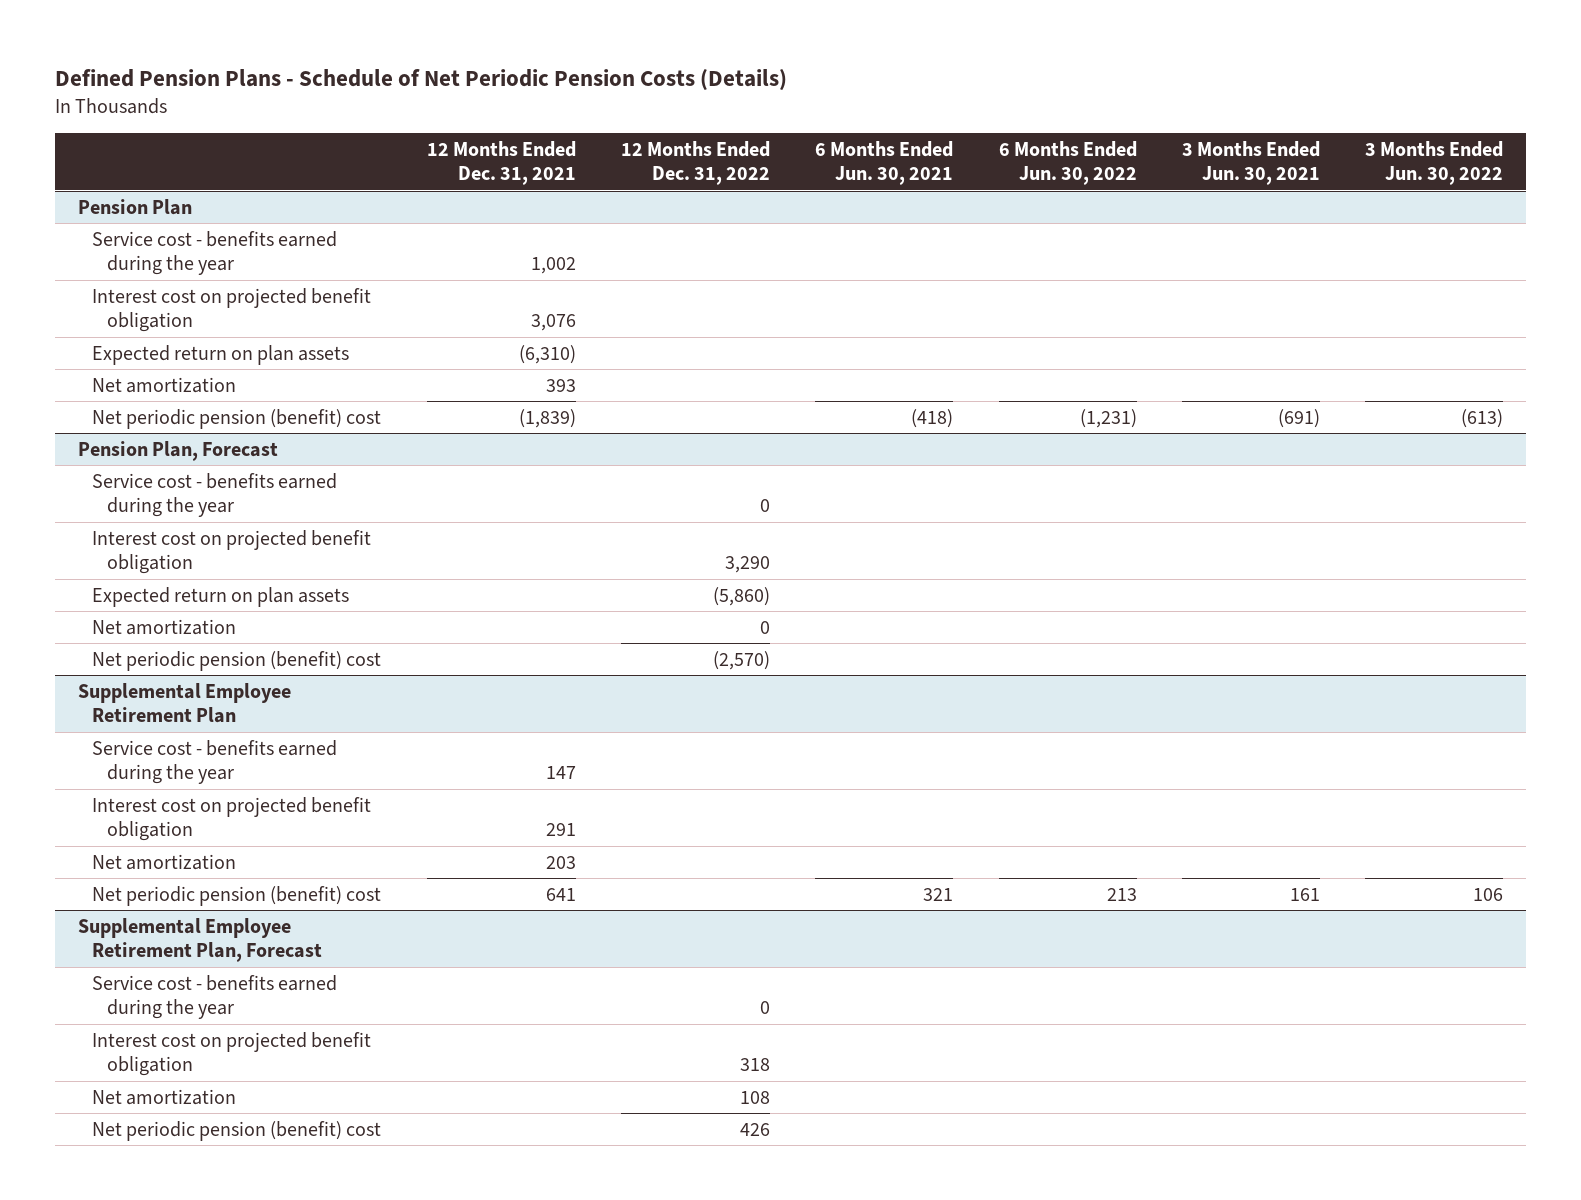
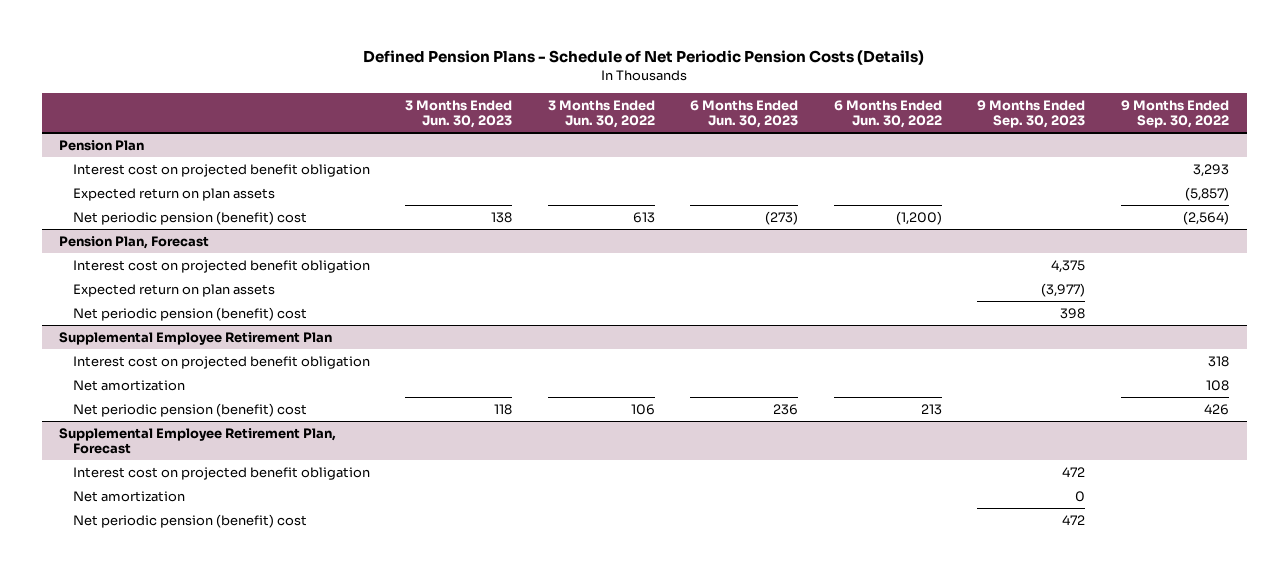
- | 12 Months Ended Dec. 31, 2021 | 12 Months Ended Dec. 31, 2022 | 6 Months Ended Jun. 30, 2021 | 6 Months Ended Jun. 30, 2022 | 3 Months Ended Jun. 30, 2021 | 3 Months Ended Jun. 30, 2022
+ | 3 Months Ended Jun. 30, 2023 | 3 Months Ended Jun. 30, 2022 | 6 Months Ended Jun. 30, 2023 | 6 Months Ended Jun. 30, 2022 | 9 Months Ended Sep. 30, 2023 | 9 Months Ended Sep. 30, 2022
@ Pension Plan
- Service cost - benefits earned during the year | 1,002 | | | | |
- Net amortization | 393 | | | | |
- Net periodic pension (benefit) cost | (1,839) | | (418) | (1,231) | (691) | (613)
+ Net periodic pension (benefit) cost | 138 | 613 | (273) | (1,200) | | (2,564)
@ Pension Plan, Forecast
- Service cost - benefits earned during the year | | 0 | | | |
- Net amortization | | 0 | | | |
@ Supplemental Employee Retirement Plan
- Service cost - benefits earned during the year | 147 | | | | |
@ Supplemental Employee Retirement Plan, Forecast
- Service cost - benefits earned during the year | | 0 | | | |

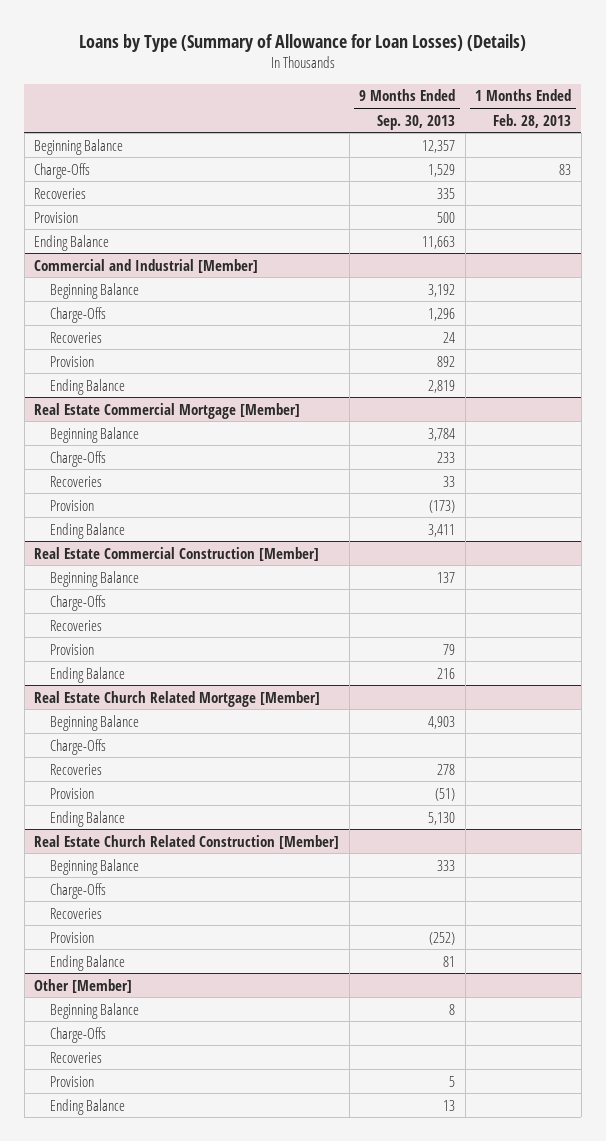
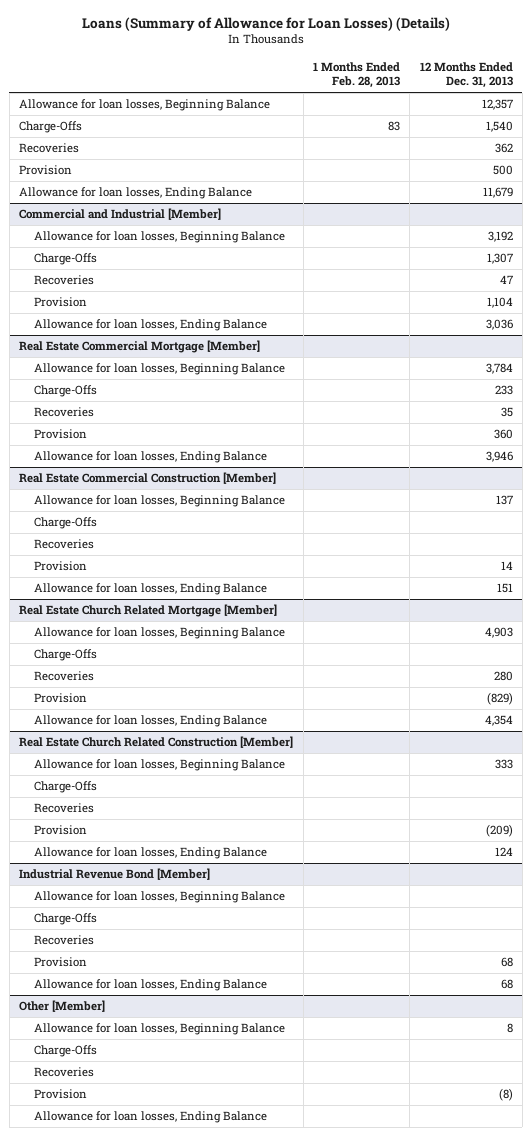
- Loans by Type (Summary of Allowance for Loan Losses) (Details)
+ Loans (Summary of Allowance for Loan Losses) (Details)
- | 9 Months Ended Sep. 30, 2013 | 1 Months Ended Feb. 28, 2013
+ | 1 Months Ended Feb. 28, 2013 | 12 Months Ended Dec. 31, 2013
- Beginning Balance | 12,357 |
+ Allowance for loan losses, Beginning Balance | | 12,357
- Ending Balance | 11,663 |
+ Allowance for loan losses, Ending Balance | | 11,679
@ Commercial and Industrial [Member]
- Beginning Balance | 3,192 |
+ Allowance for loan losses, Beginning Balance | | 3,192
- Ending Balance | 2,819 |
+ Allowance for loan losses, Ending Balance | | 3,036
@ Real Estate Commercial Mortgage [Member]
- Beginning Balance | 3,784 |
+ Allowance for loan losses, Beginning Balance | | 3,784
- Ending Balance | 3,411 |
+ Allowance for loan losses, Ending Balance | | 3,946
@ Real Estate Commercial Construction [Member]
- Beginning Balance | 137 |
+ Allowance for loan losses, Beginning Balance | | 137
- Ending Balance | 216 |
+ Allowance for loan losses, Ending Balance | | 151
@ Real Estate Church Related Mortgage [Member]
- Beginning Balance | 4,903 |
+ Allowance for loan losses, Beginning Balance | | 4,903
- Ending Balance | 5,130 |
+ Allowance for loan losses, Ending Balance | | 4,354
@ Real Estate Church Related Construction [Member]
- Beginning Balance | 333 |
+ Allowance for loan losses, Beginning Balance | | 333
- Ending Balance | 81 |
+ Allowance for loan losses, Ending Balance | | 124
+ Industrial Revenue Bond [Member]
+ Allowance for loan losses, Beginning Balance
+ Charge-Offs
+ Recoveries
+ Provision | | 68
+ Allowance for loan losses, Ending Balance | | 68
@ Other [Member]
- Beginning Balance | 8 |
+ Allowance for loan losses, Beginning Balance | | 8
- Ending Balance | 13 |
+ Allowance for loan losses, Ending Balance

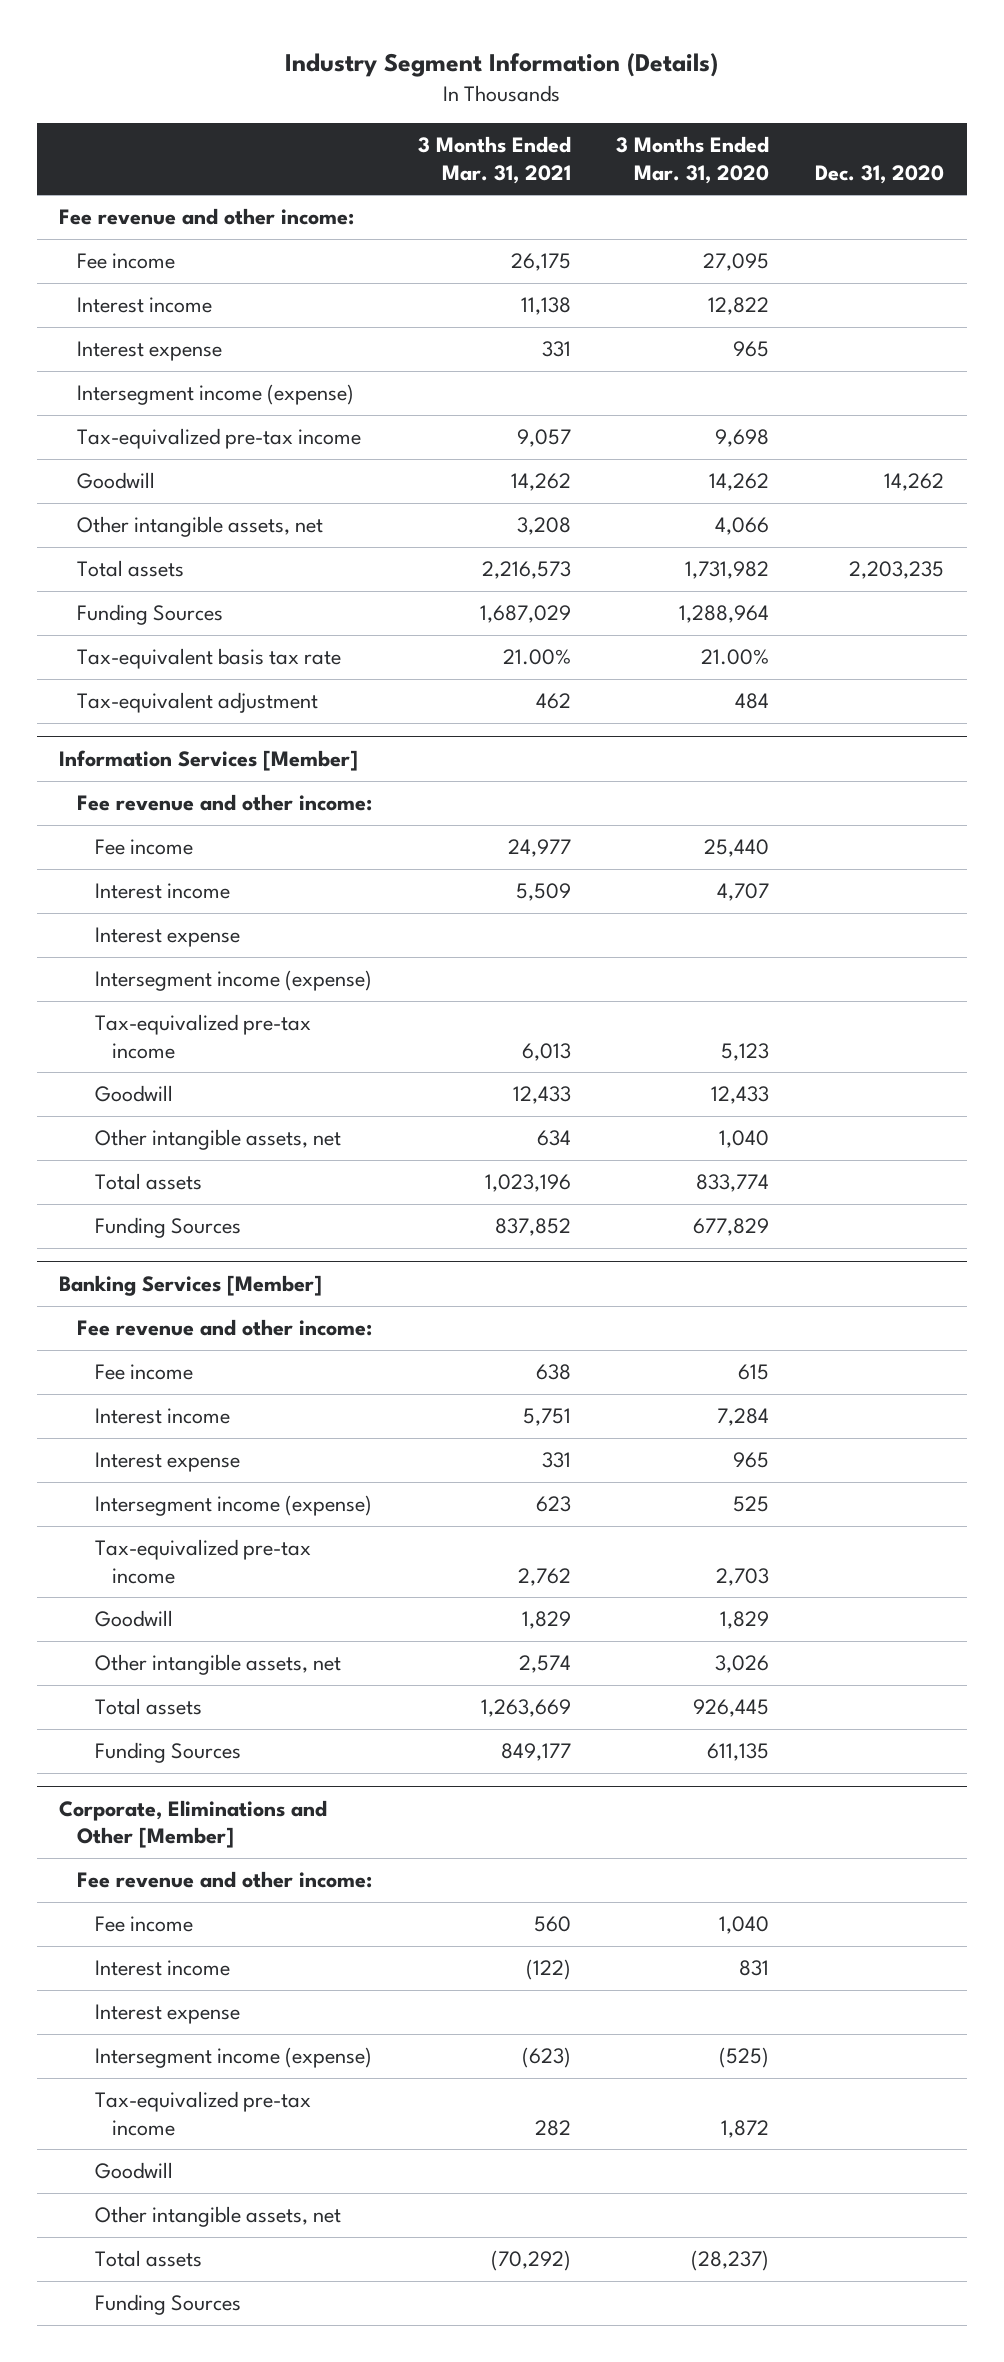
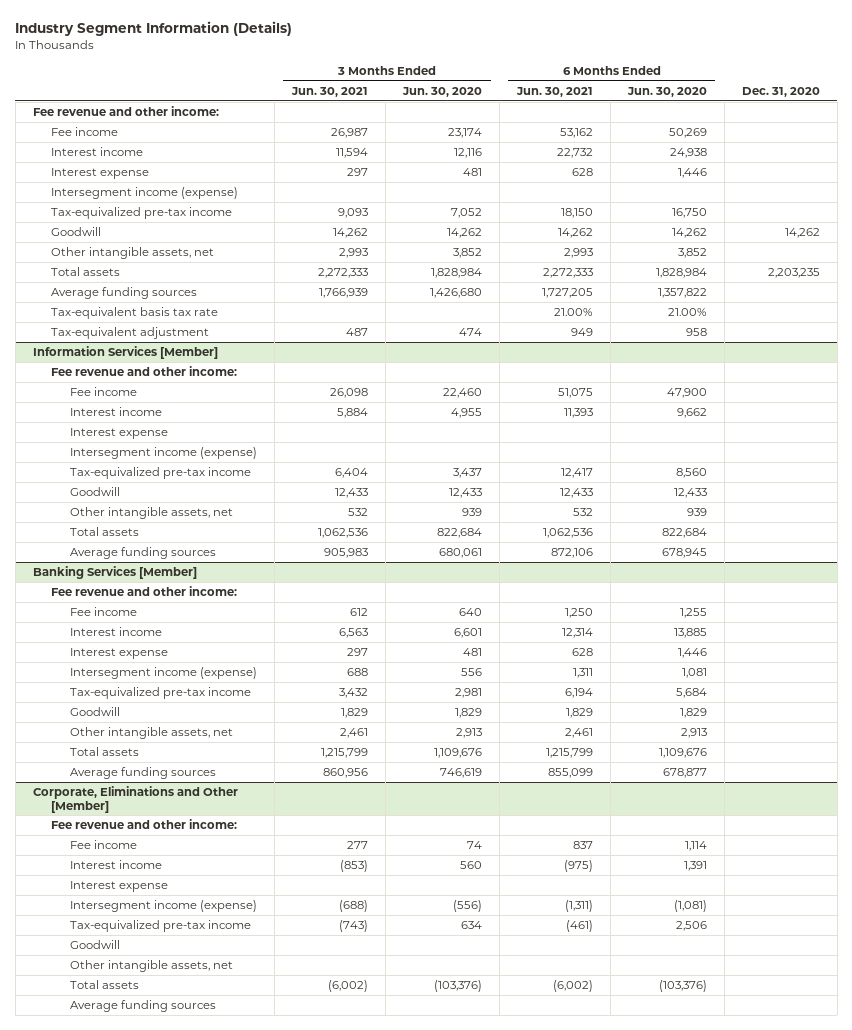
- | 3 Months Ended Mar. 31, 2021 | 3 Months Ended Mar. 31, 2020 | Dec. 31, 2020
+ | 3 Months Ended Jun. 30, 2021 | 3 Months Ended Jun. 30, 2020 | 6 Months Ended Jun. 30, 2021 | 6 Months Ended Jun. 30, 2020 | Dec. 31, 2020
- Funding Sources | 1,687,029 | 1,288,964 |
+ Average funding sources | 1,766,939 | 1,426,680 | 1,727,205 | 1,357,822 |
@ Information Services [Member]
- Funding Sources | 837,852 | 677,829 |
+ Average funding sources | 905,983 | 680,061 | 872,106 | 678,945 |
@ Banking Services [Member]
- Funding Sources | 849,177 | 611,135 |
+ Average funding sources | 860,956 | 746,619 | 855,099 | 678,877 |
@ Corporate, Eliminations and Other [Member]
- Funding Sources
+ Average funding sources

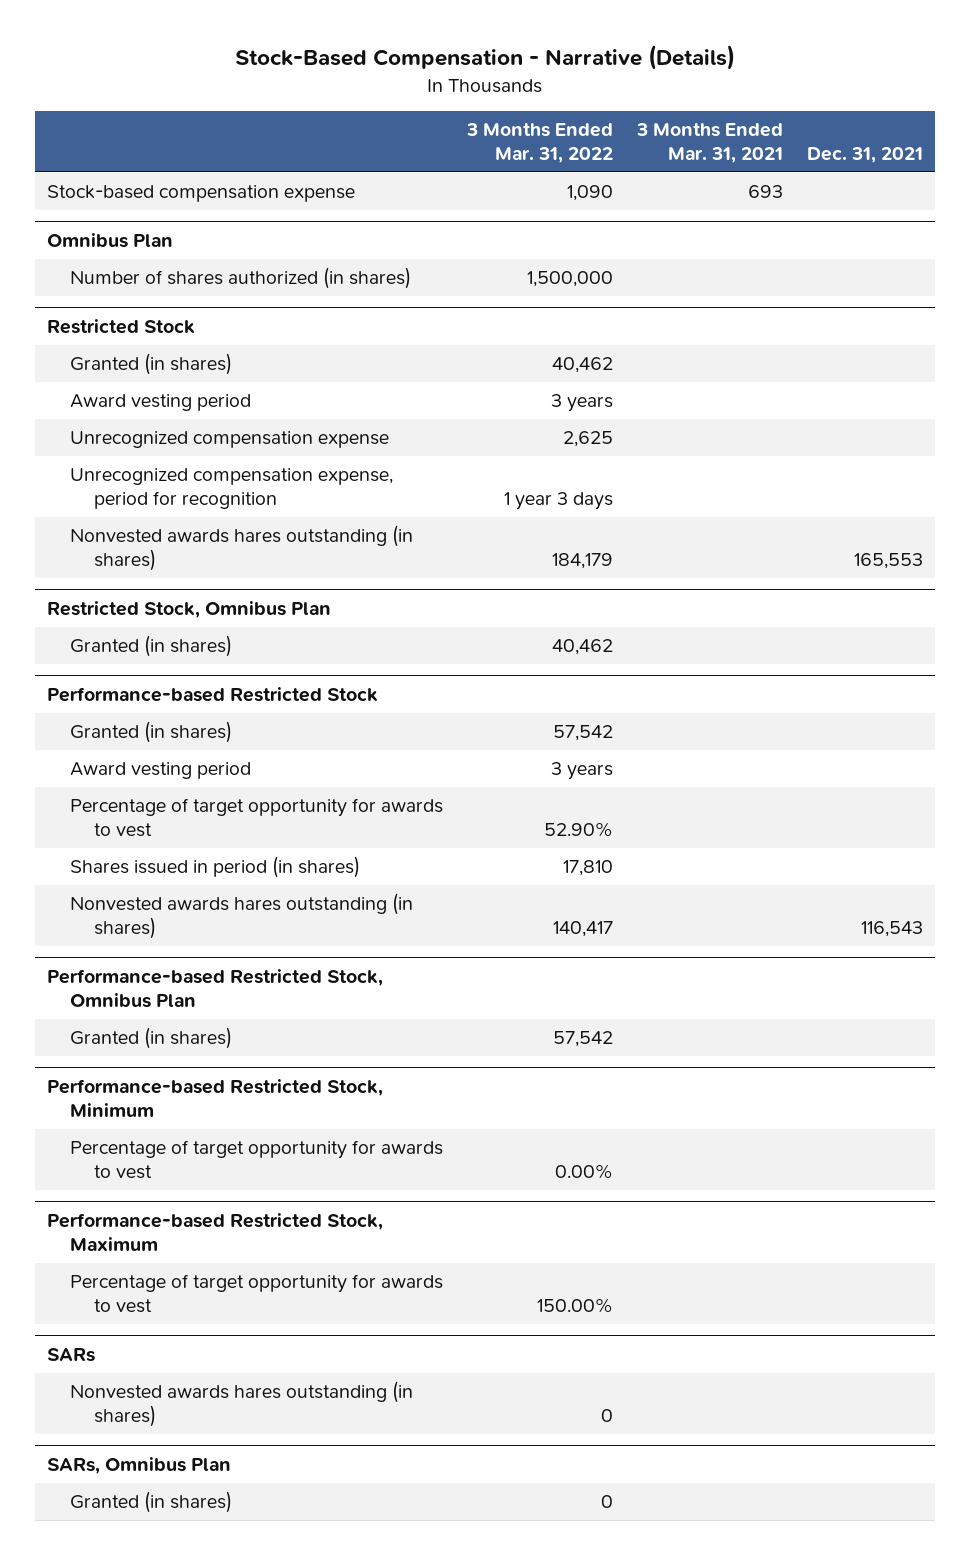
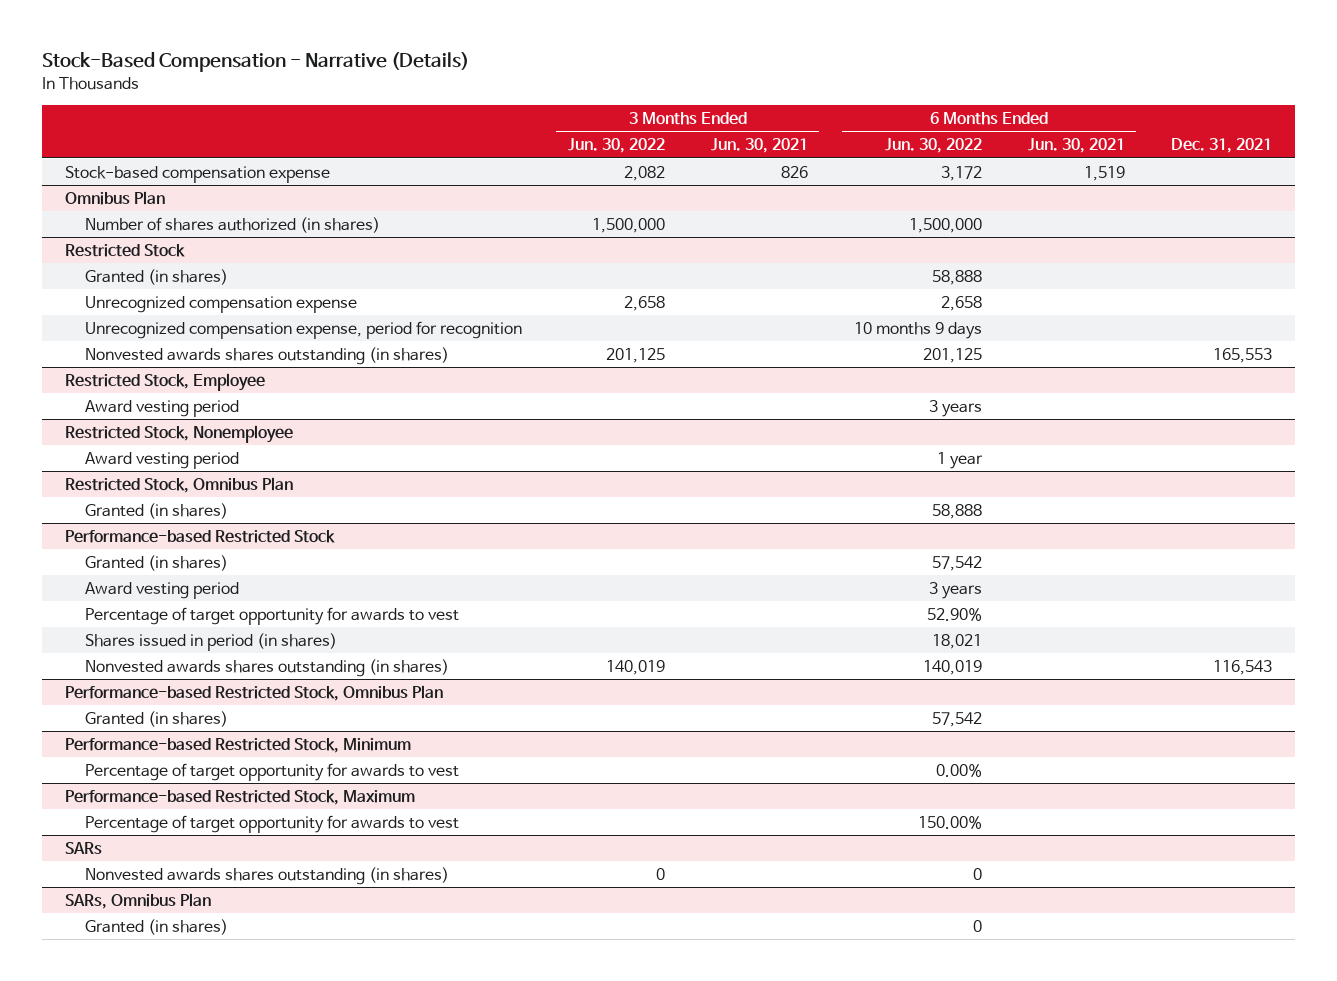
- | 3 Months Ended Mar. 31, 2022 | 3 Months Ended Mar. 31, 2021 | Dec. 31, 2021
+ | 3 Months Ended Jun. 30, 2022 | 3 Months Ended Jun. 30, 2021 | 6 Months Ended Jun. 30, 2022 | 6 Months Ended Jun. 30, 2021 | Dec. 31, 2021
@ Restricted Stock
- Award vesting period | 3 years | |
- Nonvested awards hares outstanding (in shares) | 184,179 | | 165,553
+ Nonvested awards shares outstanding (in shares) | 201,125 | | 201,125 | | 165,553
+ Restricted Stock, Employee
+ Award vesting period | | | 3 years | |
+ Restricted Stock, Nonemployee
+ Award vesting period | | | 1 year | |
@ Performance-based Restricted Stock
- Nonvested awards hares outstanding (in shares) | 140,417 | | 116,543
+ Nonvested awards shares outstanding (in shares) | 140,019 | | 140,019 | | 116,543
@ SARs
- Nonvested awards hares outstanding (in shares) | 0 | |
+ Nonvested awards shares outstanding (in shares) | 0 | | 0 | |

